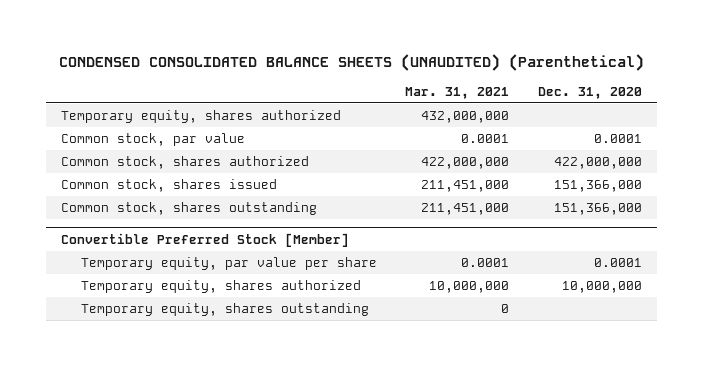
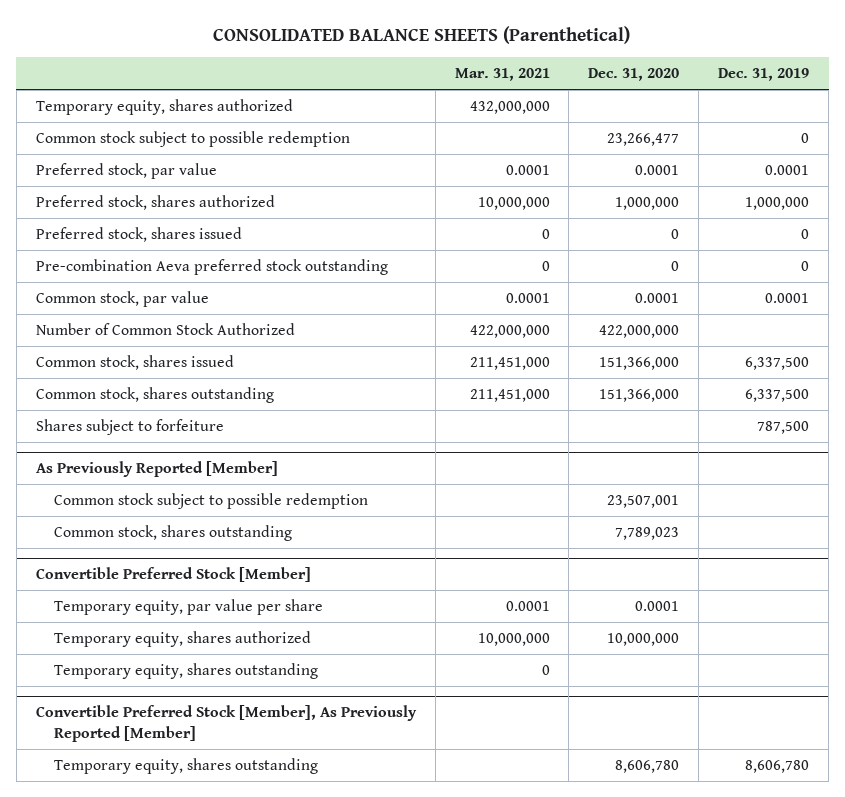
- CONDENSED CONSOLIDATED BALANCE SHEETS (UNAUDITED) (Parenthetical)
+ CONSOLIDATED BALANCE SHEETS (Parenthetical)
- | Mar. 31, 2021 | Dec. 31, 2020
+ | Mar. 31, 2021 | Dec. 31, 2020 | Dec. 31, 2019
+ Common stock subject to possible redemption | | 23,266,477 | 0
+ Preferred stock, par value | 0.0001 | 0.0001 | 0.0001
+ Preferred stock, shares authorized | 10,000,000 | 1,000,000 | 1,000,000
+ Preferred stock, shares issued | 0 | 0 | 0
+ Pre-combination Aeva preferred stock outstanding | 0 | 0 | 0
- Common stock, shares authorized | 422,000,000 | 422,000,000
+ Number of Common Stock Authorized | 422,000,000 | 422,000,000 |
+ Shares subject to forfeiture | | | 787,500
+ As Previously Reported [Member]
+ Common stock subject to possible redemption | | 23,507,001 |
+ Common stock, shares outstanding | | 7,789,023 |
+ Convertible Preferred Stock [Member], As Previously Reported [Member]
+ Temporary equity, shares outstanding | | 8,606,780 | 8,606,780

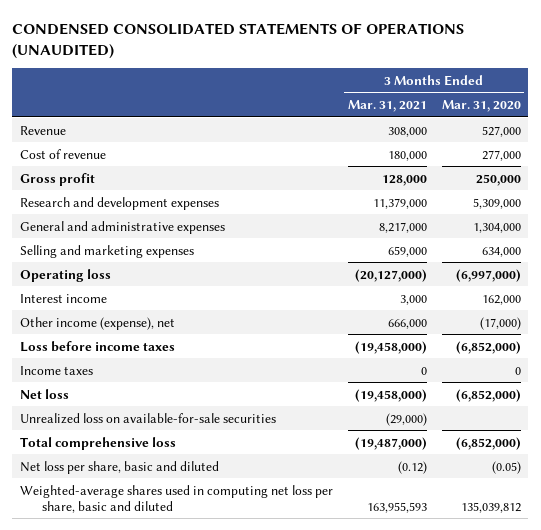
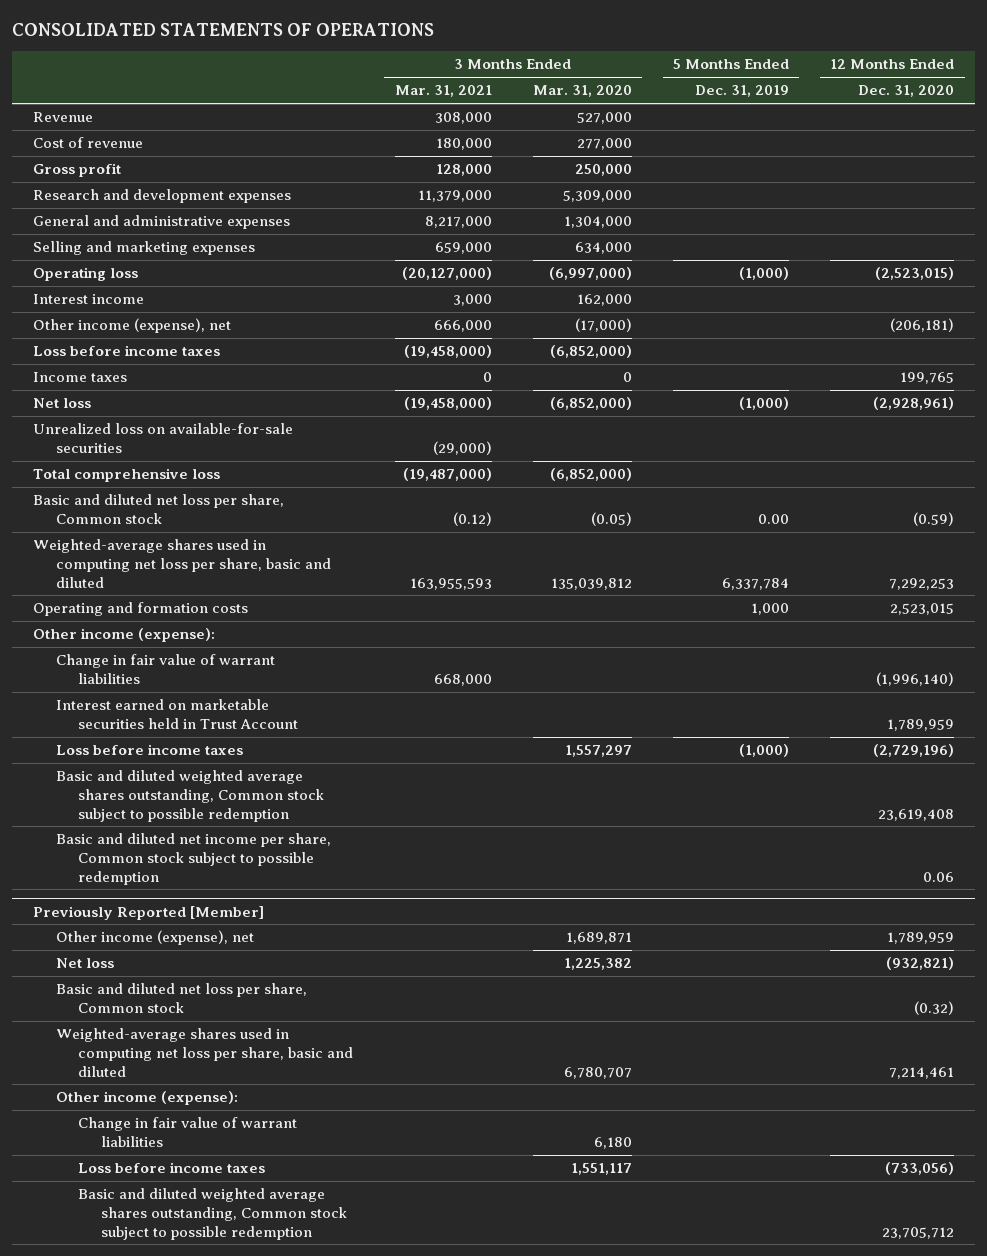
- CONDENSED CONSOLIDATED STATEMENTS OF OPERATIONS (UNAUDITED)
+ CONSOLIDATED STATEMENTS OF OPERATIONS
- | 3 Months Ended Mar. 31, 2021 | 3 Months Ended Mar. 31, 2020
+ | 3 Months Ended Mar. 31, 2021 | 3 Months Ended Mar. 31, 2020 | 5 Months Ended Dec. 31, 2019 | 12 Months Ended Dec. 31, 2020
- Net loss per share, basic and diluted | (0.12) | (0.05)
+ Basic and diluted net loss per share, Common stock | (0.12) | (0.05) | 0.00 | (0.59)
+ Operating and formation costs | | | 1,000 | 2,523,015
+ Other income (expense):
+ Change in fair value of warrant liabilities | 668,000 | | | (1,996,140)
+ Interest earned on marketable securities held in Trust Account | | | | 1,789,959
+ Loss before income taxes | | 1,557,297 | (1,000) | (2,729,196)
+ Basic and diluted weighted average shares outstanding, Common stock subject to possible redemption | | | | 23,619,408
+ Basic and diluted net income per share, Common stock subject to possible redemption | | | | 0.06
+ Previously Reported [Member]
+ Other income (expense), net | | 1,689,871 | | 1,789,959
+ Net loss | | 1,225,382 | | (932,821)
+ Basic and diluted net loss per share, Common stock | | | | (0.32)
+ Weighted-average shares used in computing net loss per share, basic and diluted | | 6,780,707 | | 7,214,461
+ Other income (expense):
+ Change in fair value of warrant liabilities | | 6,180 | |
+ Loss before income taxes | | 1,551,117 | | (733,056)
+ Basic and diluted weighted average shares outstanding, Common stock subject to possible redemption | | | | 23,705,712

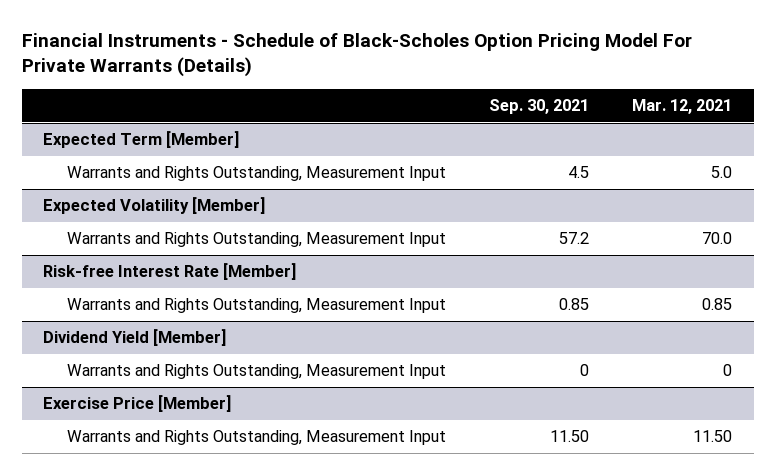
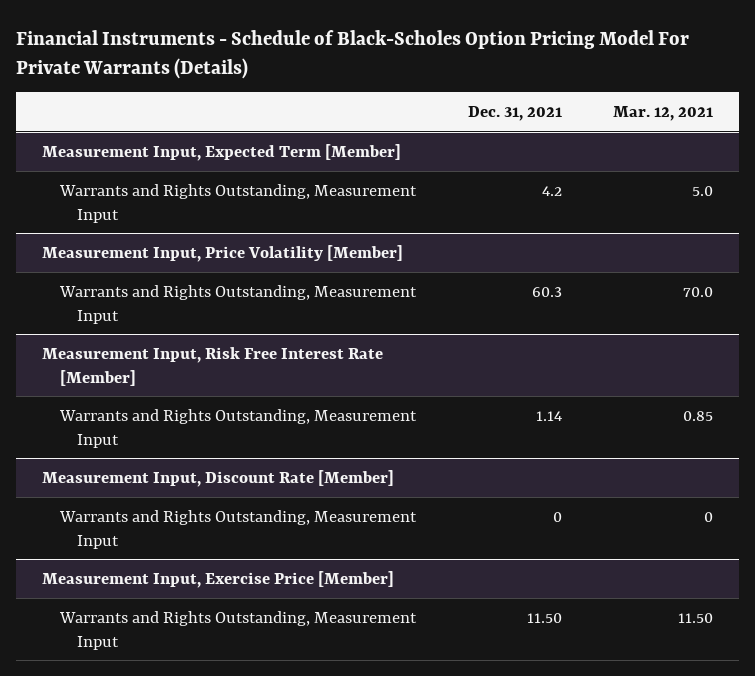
- | Sep. 30, 2021 | Mar. 12, 2021
+ | Dec. 31, 2021 | Mar. 12, 2021
- Expected Term [Member]
+ Measurement Input, Expected Term [Member]
- Expected Volatility [Member]
+ Measurement Input, Price Volatility [Member]
- Risk-free Interest Rate [Member]
+ Measurement Input, Risk Free Interest Rate [Member]
- Dividend Yield [Member]
+ Measurement Input, Discount Rate [Member]
- Exercise Price [Member]
+ Measurement Input, Exercise Price [Member]

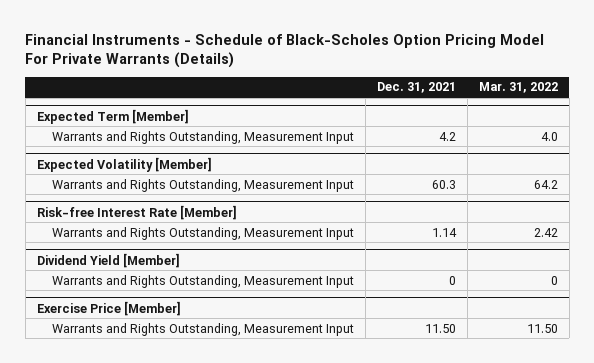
- | Dec. 31, 2021 | Mar. 12, 2021
+ | Dec. 31, 2021 | Mar. 31, 2022
- Measurement Input, Expected Term [Member]
+ Expected Term [Member]
- Measurement Input, Price Volatility [Member]
+ Expected Volatility [Member]
- Measurement Input, Risk Free Interest Rate [Member]
+ Risk-free Interest Rate [Member]
- Measurement Input, Discount Rate [Member]
+ Dividend Yield [Member]
- Measurement Input, Exercise Price [Member]
+ Exercise Price [Member]

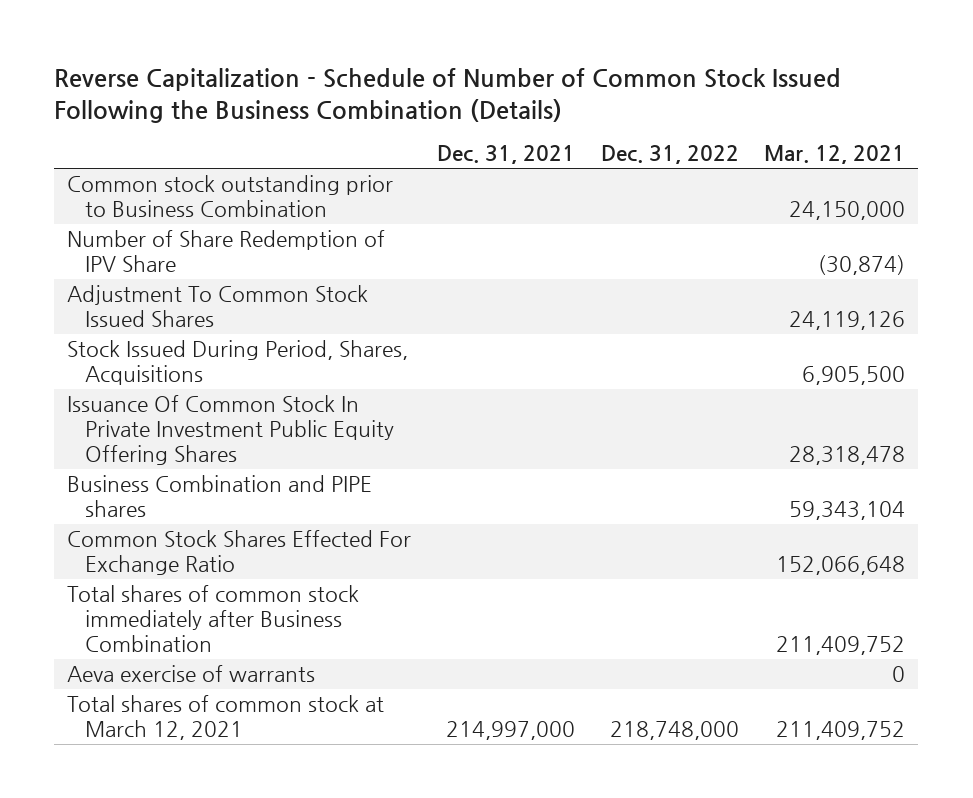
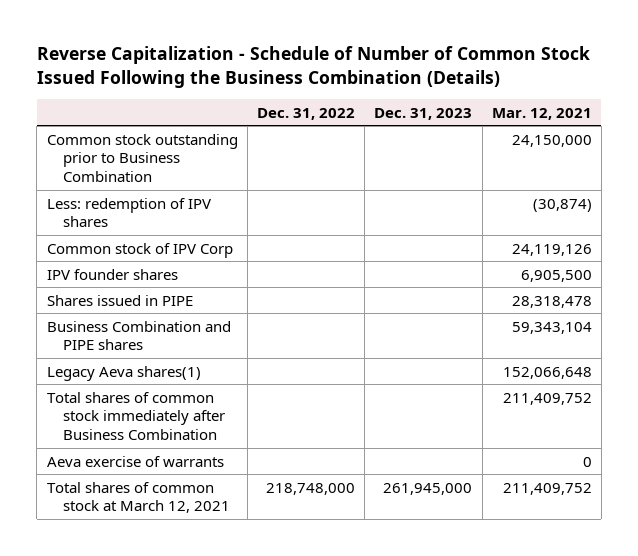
- | Dec. 31, 2021 | Dec. 31, 2022 | Mar. 12, 2021
+ | Dec. 31, 2022 | Dec. 31, 2023 | Mar. 12, 2021
- Number of Share Redemption of IPV Share | | | (30,874)
- Adjustment To Common Stock Issued Shares | | | 24,119,126
- Stock Issued During Period, Shares, Acquisitions | | | 6,905,500
- Issuance Of Common Stock In Private Investment Public Equity Offering Shares | | | 28,318,478
+ Less: redemption of IPV shares | | | (30,874)
+ Common stock of IPV Corp | | | 24,119,126
+ IPV founder shares | | | 6,905,500
+ Shares issued in PIPE | | | 28,318,478
- Common Stock Shares Effected For Exchange Ratio | | | 152,066,648
+ Legacy Aeva shares(1) | | | 152,066,648

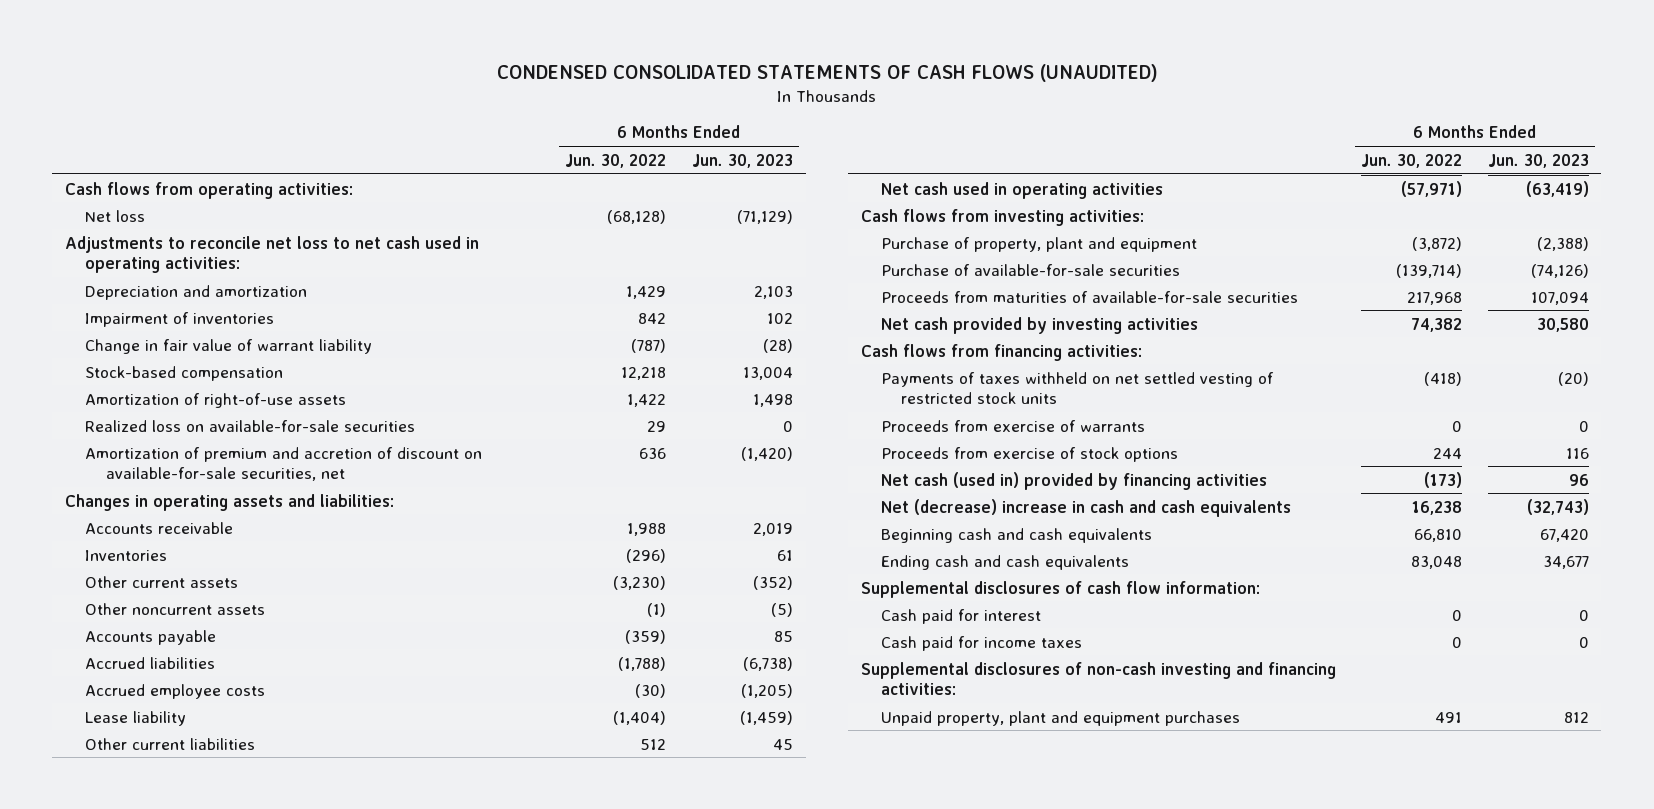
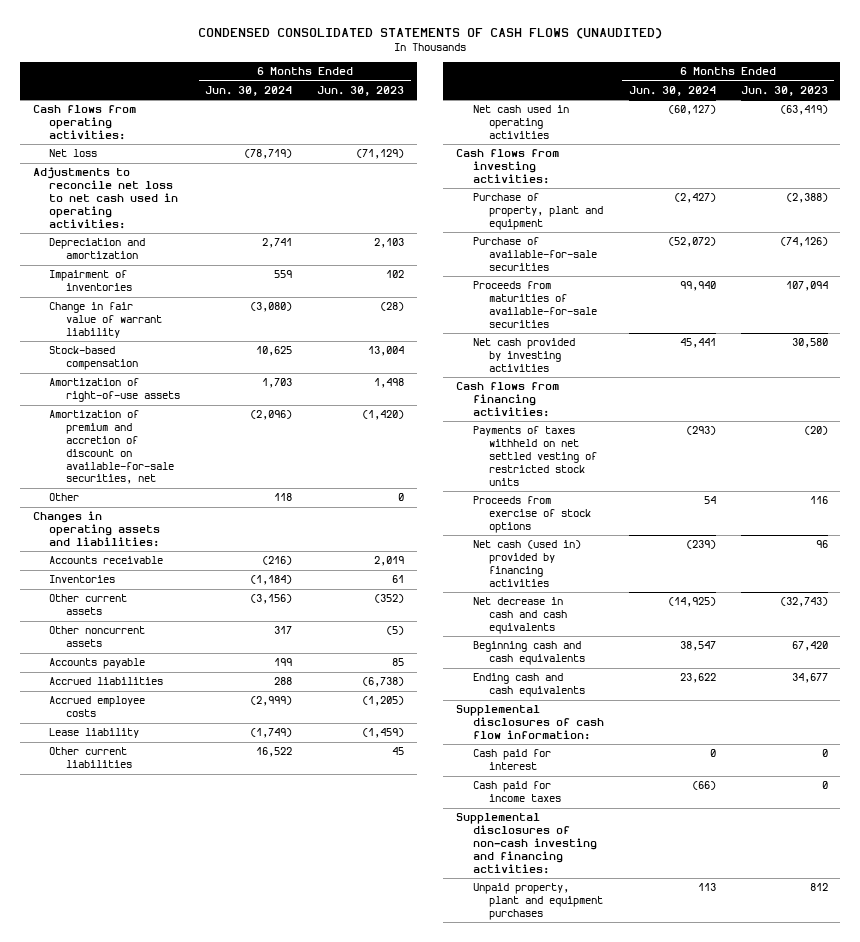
- | 6 Months Ended Jun. 30, 2022 | 6 Months Ended Jun. 30, 2023
+ | 6 Months Ended Jun. 30, 2024 | 6 Months Ended Jun. 30, 2023
- Realized loss on available-for-sale securities | 29 | 0
+ Other | 118 | 0
- Proceeds from exercise of warrants | 0 | 0
- Net (decrease) increase in cash and cash equivalents | 16,238 | (32,743)
+ Net decrease in cash and cash equivalents | (14,925) | (32,743)

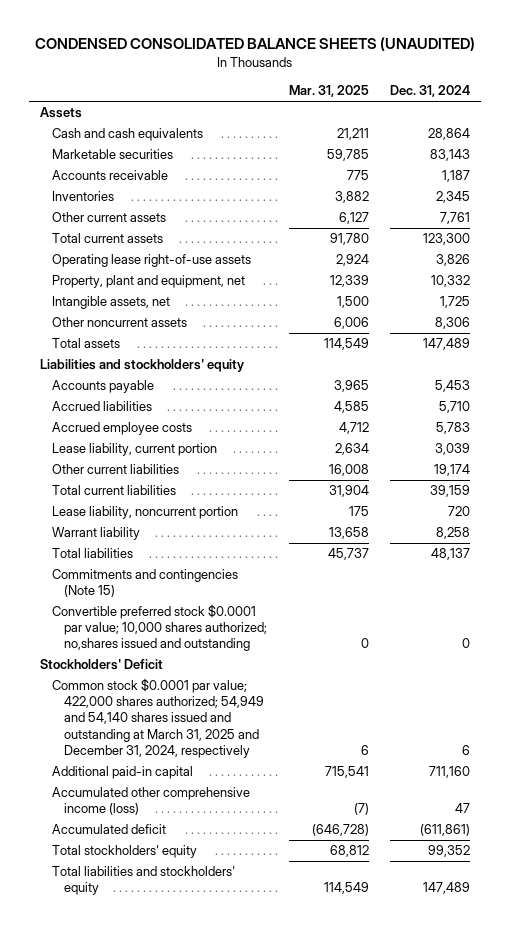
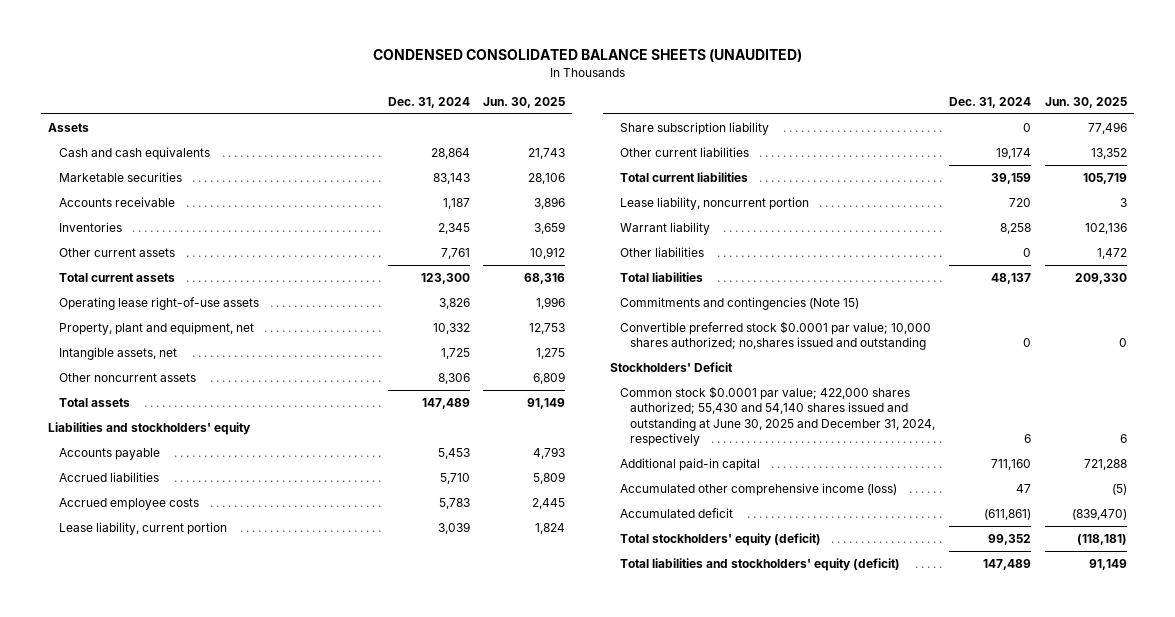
- | Mar. 31, 2025 | Dec. 31, 2024
+ | Dec. 31, 2024 | Jun. 30, 2025
+ Share subscription liability | 0 | 77,496
+ Other liabilities | 0 | 1,472
- Common stock $0.0001 par value; 422,000 shares authorized; 54,949 and 54,140 shares issued and outstanding at March 31, 2025 and December 31, 2024, respectively | 6 | 6
+ Common stock $0.0001 par value; 422,000 shares authorized; 55,430 and 54,140 shares issued and outstanding at June 30, 2025 and December 31, 2024, respectively | 6 | 6
- Total stockholders' equity | 68,812 | 99,352
- Total liabilities and stockholders' equity | 114,549 | 147,489
+ Total stockholders' equity (deficit) | 99,352 | (118,181)
+ Total liabilities and stockholders' equity (deficit) | 147,489 | 91,149

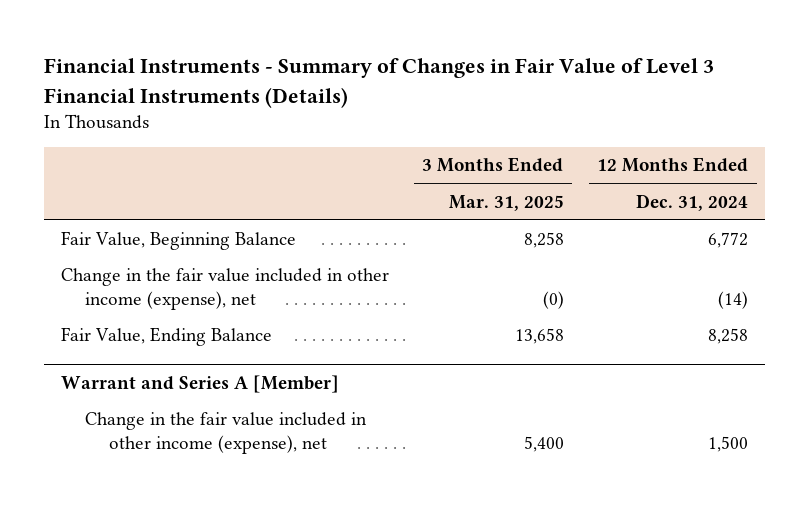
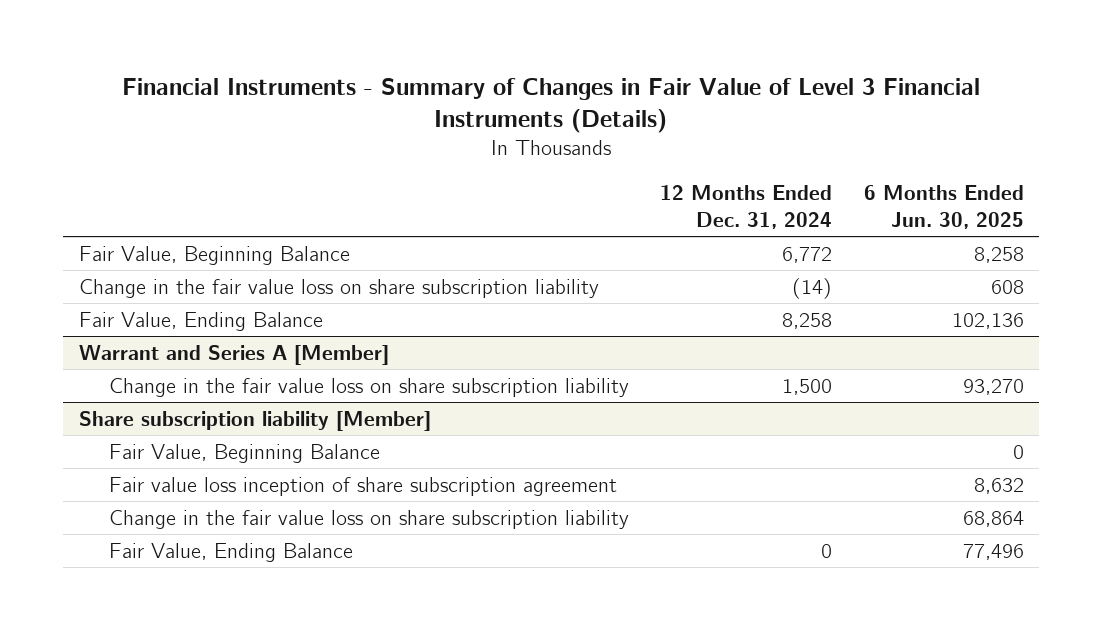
- | 3 Months Ended Mar. 31, 2025 | 12 Months Ended Dec. 31, 2024
+ | 12 Months Ended Dec. 31, 2024 | 6 Months Ended Jun. 30, 2025
- Change in the fair value included in other income (expense), net | (0) | (14)
+ Change in the fair value loss on share subscription liability | (14) | 608
@ Warrant and Series A [Member]
- Change in the fair value included in other income (expense), net | 5,400 | 1,500
+ Change in the fair value loss on share subscription liability | 1,500 | 93,270
+ Share subscription liability [Member]
+ Fair Value, Beginning Balance | | 0
+ Fair value loss inception of share subscription agreement | | 8,632
+ Change in the fair value loss on share subscription liability | | 68,864
+ Fair Value, Ending Balance | 0 | 77,496

